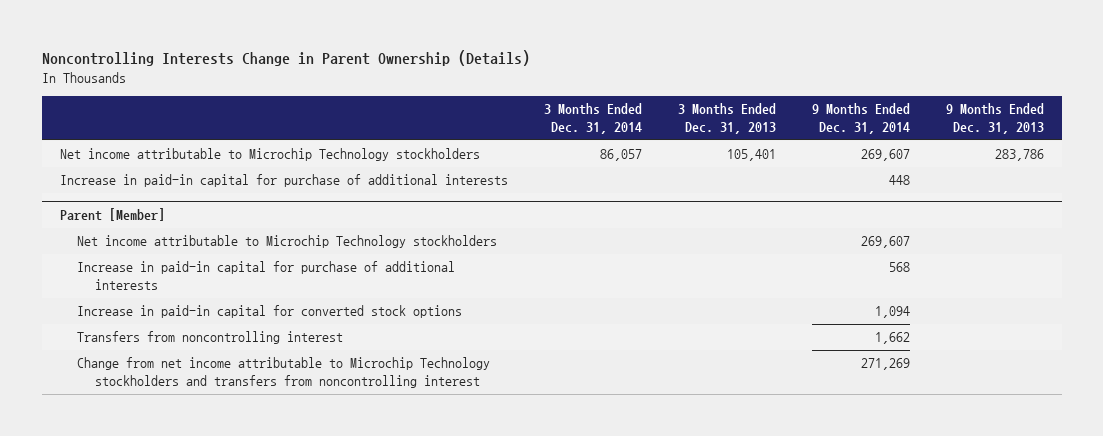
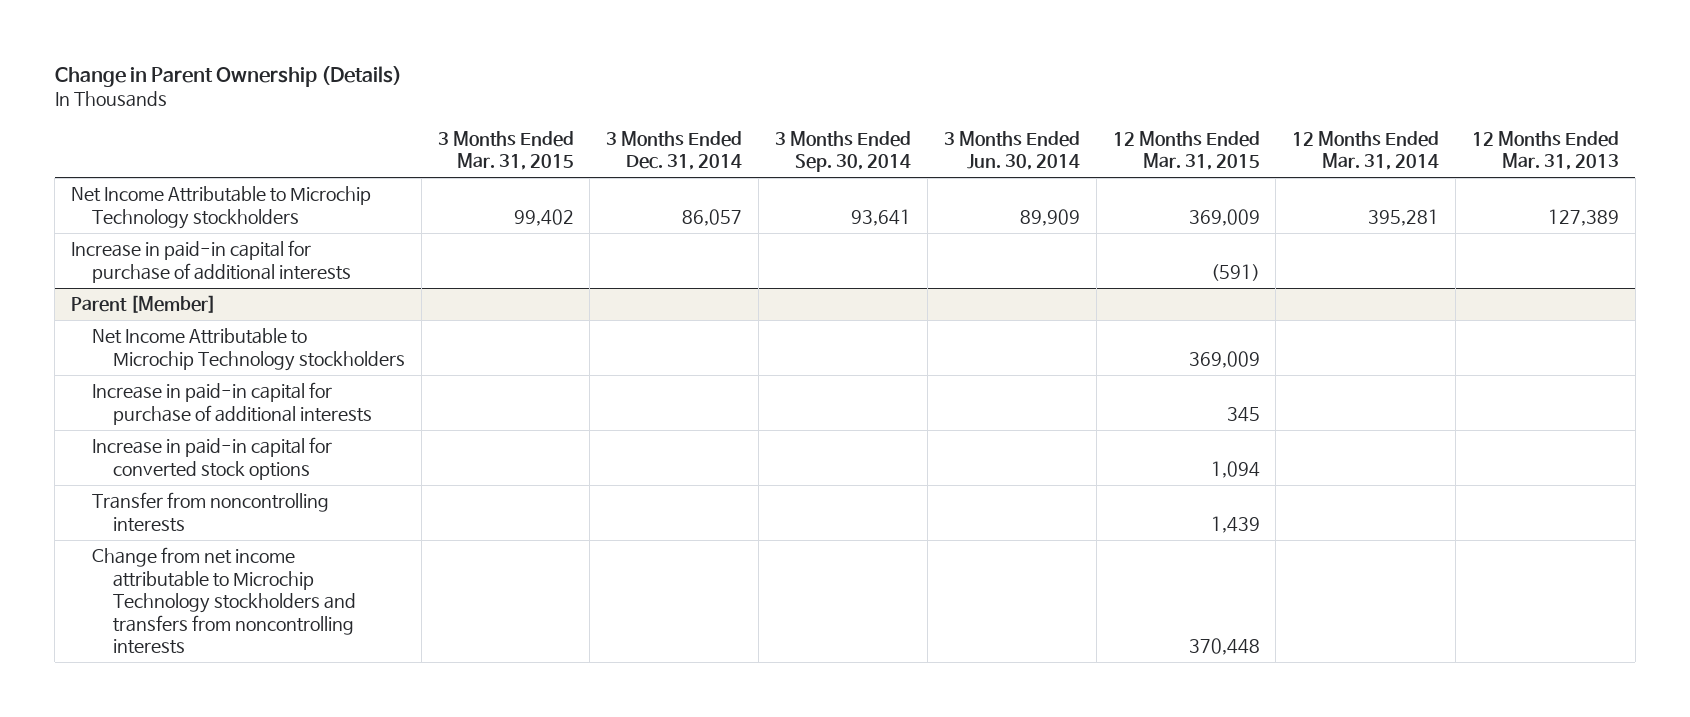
- Noncontrolling Interests Change in Parent Ownership (Details)
+ Change in Parent Ownership (Details)
- | 3 Months Ended Dec. 31, 2014 | 3 Months Ended Dec. 31, 2013 | 9 Months Ended Dec. 31, 2014 | 9 Months Ended Dec. 31, 2013
+ | 3 Months Ended Mar. 31, 2015 | 3 Months Ended Dec. 31, 2014 | 3 Months Ended Sep. 30, 2014 | 3 Months Ended Jun. 30, 2014 | 12 Months Ended Mar. 31, 2015 | 12 Months Ended Mar. 31, 2014 | 12 Months Ended Mar. 31, 2013
- Net income attributable to Microchip Technology stockholders | 86,057 | 105,401 | 269,607 | 283,786
+ Net Income Attributable to Microchip Technology stockholders | 99,402 | 86,057 | 93,641 | 89,909 | 369,009 | 395,281 | 127,389
@ Parent [Member]
- Net income attributable to Microchip Technology stockholders | | | 269,607 |
+ Net Income Attributable to Microchip Technology stockholders | | | | | 369,009 | |
- Transfers from noncontrolling interest | | | 1,662 |
- Change from net income attributable to Microchip Technology stockholders and transfers from noncontrolling interest | | | 271,269 |
+ Transfer from noncontrolling interests | | | | | 1,439 | |
+ Change from net income attributable to Microchip Technology stockholders and transfers from noncontrolling interests | | | | | 370,448 | |

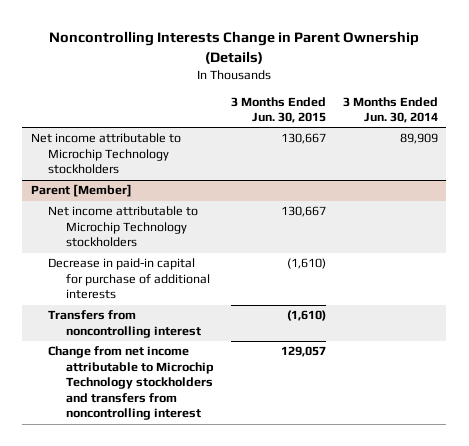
- Change in Parent Ownership (Details)
+ Noncontrolling Interests Change in Parent Ownership (Details)
- | 3 Months Ended Mar. 31, 2015 | 3 Months Ended Dec. 31, 2014 | 3 Months Ended Sep. 30, 2014 | 3 Months Ended Jun. 30, 2014 | 12 Months Ended Mar. 31, 2015 | 12 Months Ended Mar. 31, 2014 | 12 Months Ended Mar. 31, 2013
+ | 3 Months Ended Jun. 30, 2015 | 3 Months Ended Jun. 30, 2014
- Net Income Attributable to Microchip Technology stockholders | 99,402 | 86,057 | 93,641 | 89,909 | 369,009 | 395,281 | 127,389
- Increase in paid-in capital for purchase of additional interests | | | | | (591) | |
+ Net income attributable to Microchip Technology stockholders | 130,667 | 89,909
@ Parent [Member]
- Net Income Attributable to Microchip Technology stockholders | | | | | 369,009 | |
- Increase in paid-in capital for purchase of additional interests | | | | | 345 | |
- Increase in paid-in capital for converted stock options | | | | | 1,094 | |
- Transfer from noncontrolling interests | | | | | 1,439 | |
- Change from net income attributable to Microchip Technology stockholders and transfers from noncontrolling interests | | | | | 370,448 | |
+ Net income attributable to Microchip Technology stockholders | 130,667 |
+ Decrease in paid-in capital for purchase of additional interests | (1,610) |
+ Transfers from noncontrolling interest | (1,610) |
+ Change from net income attributable to Microchip Technology stockholders and transfers from noncontrolling interest | 129,057 |

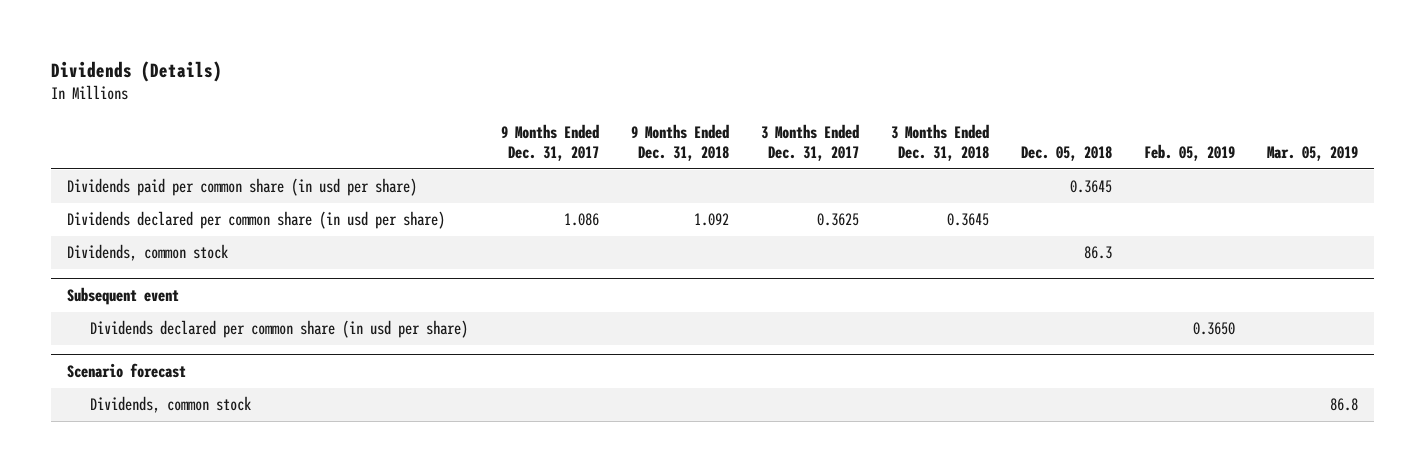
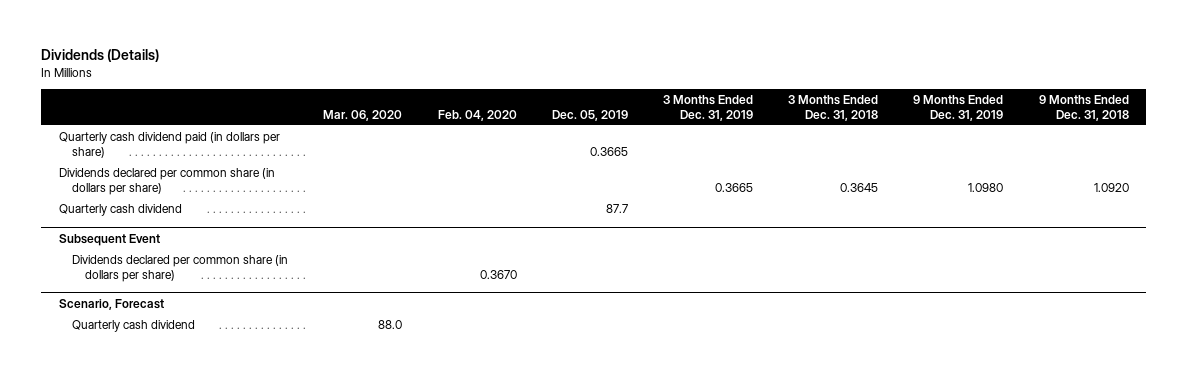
- | 9 Months Ended Dec. 31, 2017 | 9 Months Ended Dec. 31, 2018 | 3 Months Ended Dec. 31, 2017 | 3 Months Ended Dec. 31, 2018 | Dec. 05, 2018 | Feb. 05, 2019 | Mar. 05, 2019
+ | Mar. 06, 2020 | Feb. 04, 2020 | Dec. 05, 2019 | 3 Months Ended Dec. 31, 2019 | 3 Months Ended Dec. 31, 2018 | 9 Months Ended Dec. 31, 2019 | 9 Months Ended Dec. 31, 2018
- Dividends paid per common share (in usd per share) | | | | | 0.3645 | |
- Dividends declared per common share (in usd per share) | 1.086 | 1.092 | 0.3625 | 0.3645 | | |
- Dividends, common stock | | | | | 86.3 | |
- Subsequent event
- Dividends declared per common share (in usd per share) | | | | | | 0.3650 |
- Scenario forecast
- Dividends, common stock | | | | | | | 86.8
+ Quarterly cash dividend paid (in dollars per share) | | | 0.3665 | | | |
+ Dividends declared per common share (in dollars per share) | | | | 0.3665 | 0.3645 | 1.0980 | 1.0920
+ Quarterly cash dividend | | | 87.7 | | | |
+ Subsequent Event
+ Dividends declared per common share (in dollars per share) | | 0.3670 | | | | |
+ Scenario, Forecast
+ Quarterly cash dividend | 88.0 | | | | | |

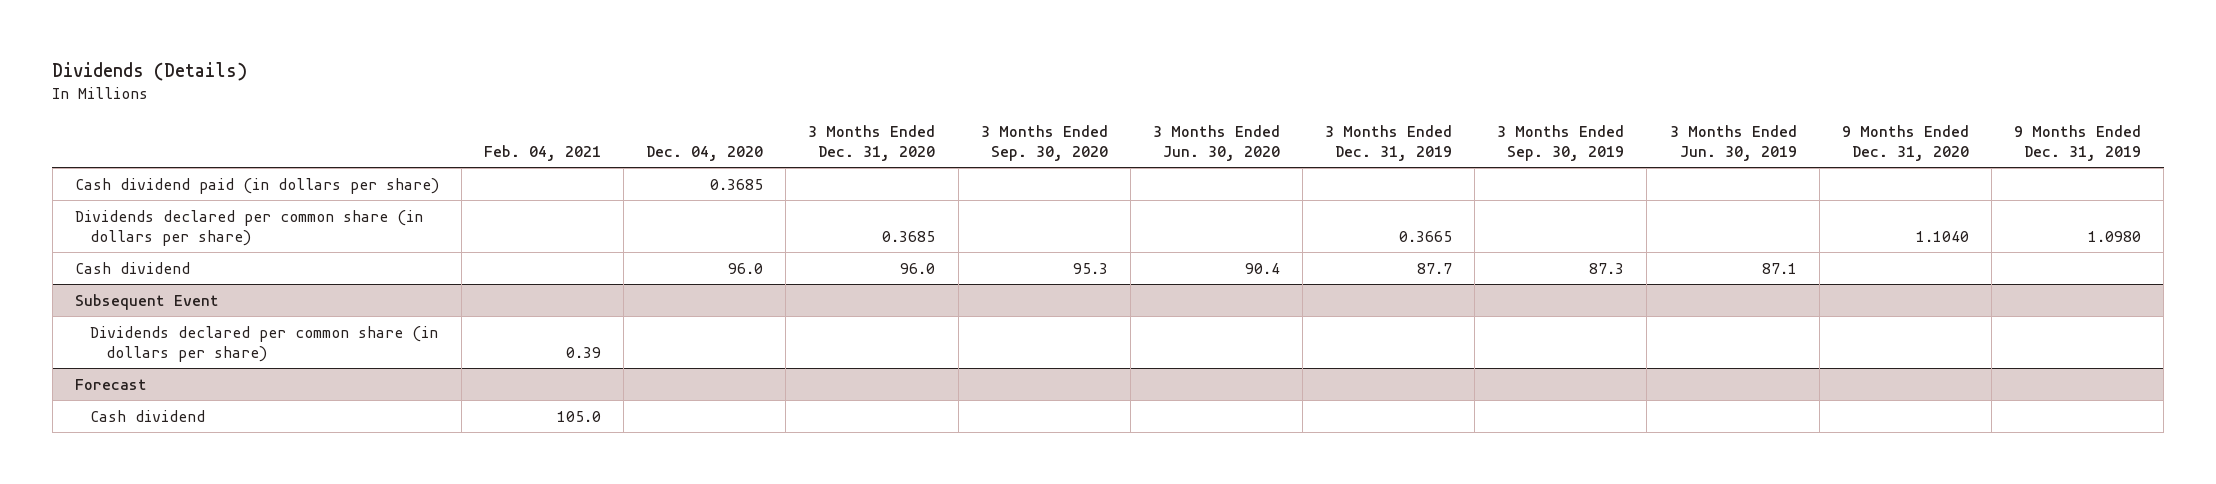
- | Mar. 06, 2020 | Feb. 04, 2020 | Dec. 05, 2019 | 3 Months Ended Dec. 31, 2019 | 3 Months Ended Dec. 31, 2018 | 9 Months Ended Dec. 31, 2019 | 9 Months Ended Dec. 31, 2018
+ | Feb. 04, 2021 | Dec. 04, 2020 | 3 Months Ended Dec. 31, 2020 | 3 Months Ended Sep. 30, 2020 | 3 Months Ended Jun. 30, 2020 | 3 Months Ended Dec. 31, 2019 | 3 Months Ended Sep. 30, 2019 | 3 Months Ended Jun. 30, 2019 | 9 Months Ended Dec. 31, 2020 | 9 Months Ended Dec. 31, 2019
- Quarterly cash dividend paid (in dollars per share) | | | 0.3665 | | | |
+ Cash dividend paid (in dollars per share) | | 0.3685 | | | | | | | |
- Quarterly cash dividend | | | 87.7 | | | |
+ Cash dividend | | 96.0 | 96.0 | 95.3 | 90.4 | 87.7 | 87.3 | 87.1 | |
- Scenario, Forecast
- Quarterly cash dividend | 88.0 | | | | | |
+ Forecast
+ Cash dividend | 105.0 | | | | | | | | |

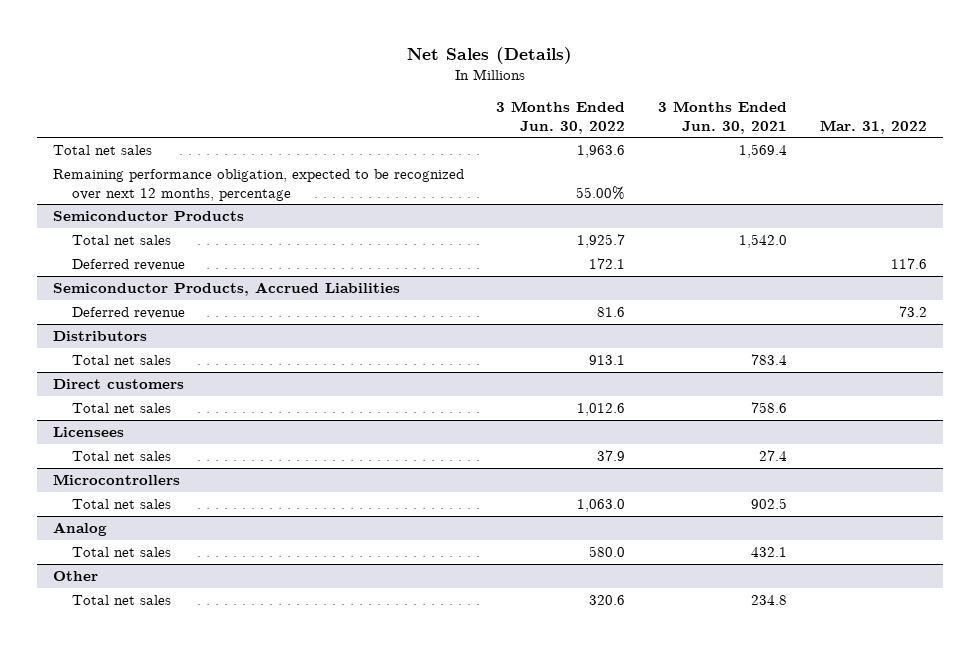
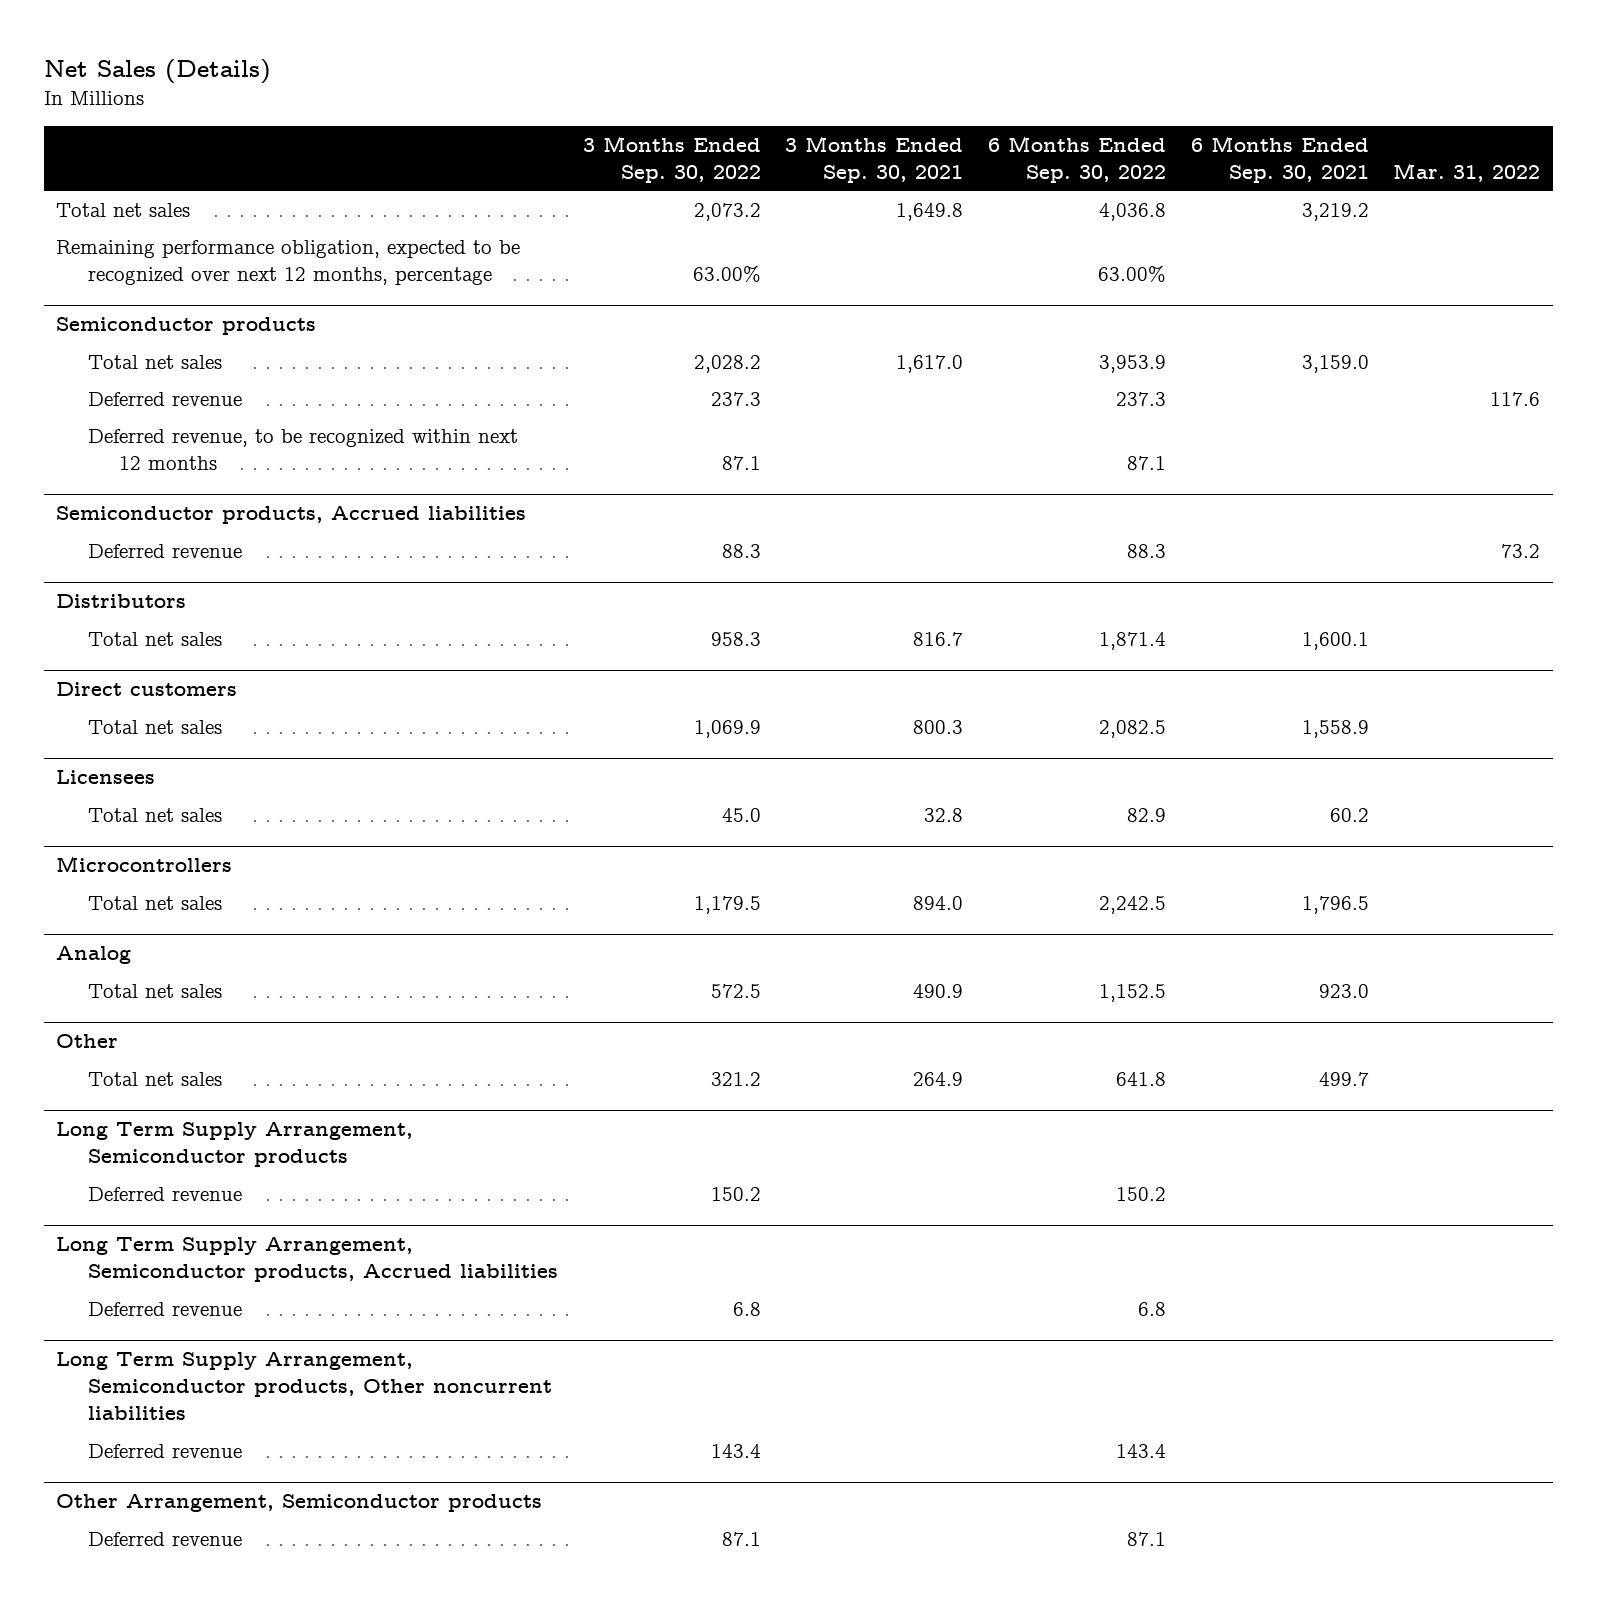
- | 3 Months Ended Jun. 30, 2022 | 3 Months Ended Jun. 30, 2021 | Mar. 31, 2022
+ | 3 Months Ended Sep. 30, 2022 | 3 Months Ended Sep. 30, 2021 | 6 Months Ended Sep. 30, 2022 | 6 Months Ended Sep. 30, 2021 | Mar. 31, 2022
- Semiconductor Products
+ Semiconductor products
- Semiconductor Products, Accrued Liabilities
+ Deferred revenue, to be recognized within next 12 months | 87.1 | | 87.1 | |
+ Semiconductor products, Accrued liabilities
+ Long Term Supply Arrangement, Semiconductor products
+ Deferred revenue | 150.2 | | 150.2 | |
+ Long Term Supply Arrangement, Semiconductor products, Accrued liabilities
+ Deferred revenue | 6.8 | | 6.8 | |
+ Long Term Supply Arrangement, Semiconductor products, Other noncurrent liabilities
+ Deferred revenue | 143.4 | | 143.4 | |
+ Other Arrangement, Semiconductor products
+ Deferred revenue | 87.1 | | 87.1 | |

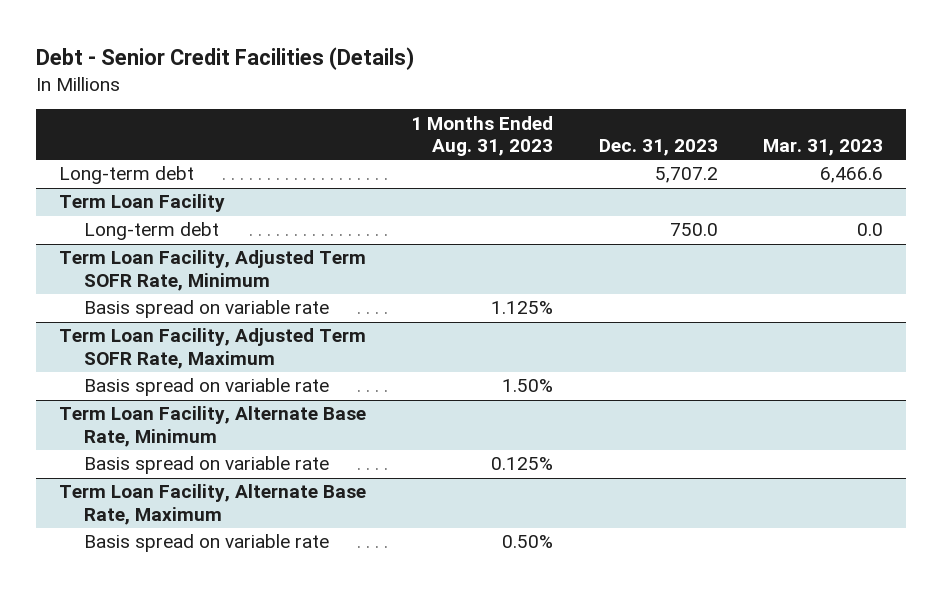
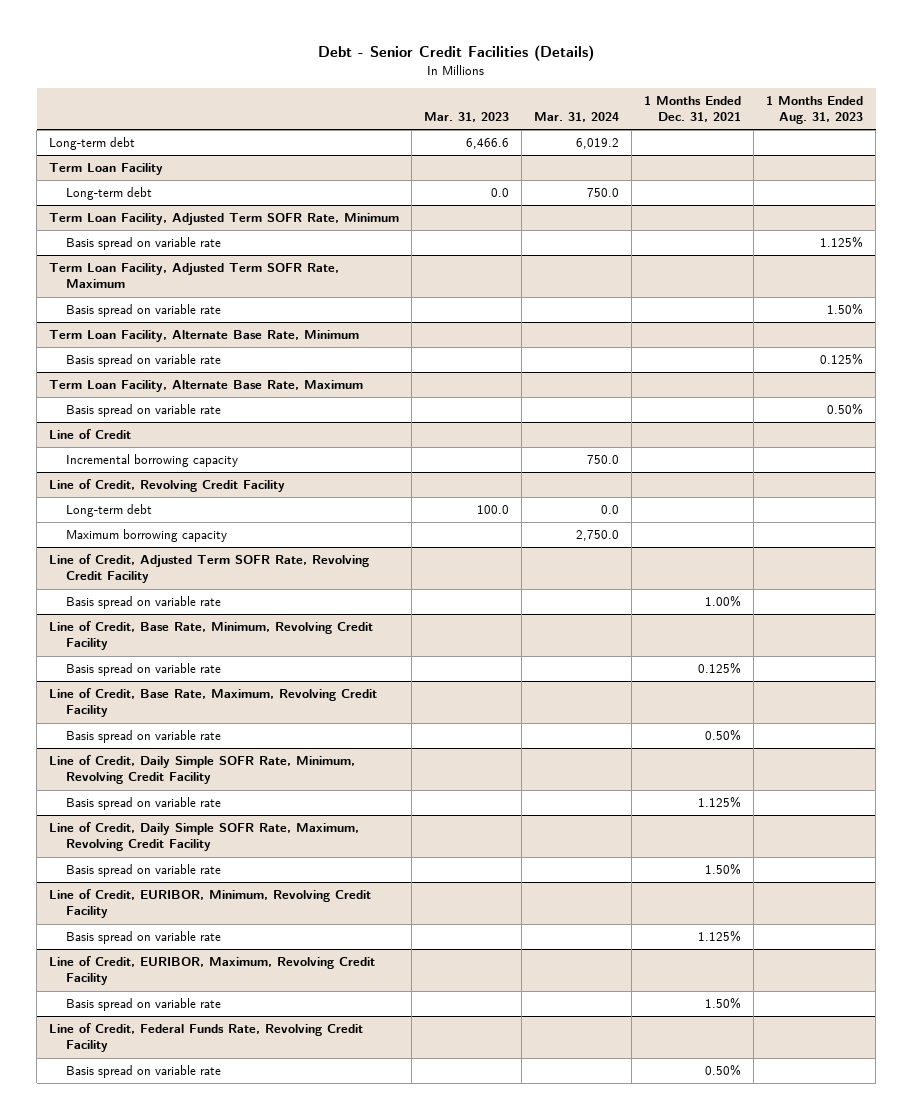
- | 1 Months Ended Aug. 31, 2023 | Dec. 31, 2023 | Mar. 31, 2023
+ | Mar. 31, 2023 | Mar. 31, 2024 | 1 Months Ended Dec. 31, 2021 | 1 Months Ended Aug. 31, 2023
+ Line of Credit
+ Incremental borrowing capacity | | 750.0 | |
+ Line of Credit, Revolving Credit Facility
+ Long-term debt | 100.0 | 0.0 | |
+ Maximum borrowing capacity | | 2,750.0 | |
+ Line of Credit, Adjusted Term SOFR Rate, Revolving Credit Facility
+ Basis spread on variable rate | | | 1.00% |
+ Line of Credit, Base Rate, Minimum, Revolving Credit Facility
+ Basis spread on variable rate | | | 0.125% |
+ Line of Credit, Base Rate, Maximum, Revolving Credit Facility
+ Basis spread on variable rate | | | 0.50% |
+ Line of Credit, Daily Simple SOFR Rate, Minimum, Revolving Credit Facility
+ Basis spread on variable rate | | | 1.125% |
+ Line of Credit, Daily Simple SOFR Rate, Maximum, Revolving Credit Facility
+ Basis spread on variable rate | | | 1.50% |
+ Line of Credit, EURIBOR, Minimum, Revolving Credit Facility
+ Basis spread on variable rate | | | 1.125% |
+ Line of Credit, EURIBOR, Maximum, Revolving Credit Facility
+ Basis spread on variable rate | | | 1.50% |
+ Line of Credit, Federal Funds Rate, Revolving Credit Facility
+ Basis spread on variable rate | | | 0.50% |

